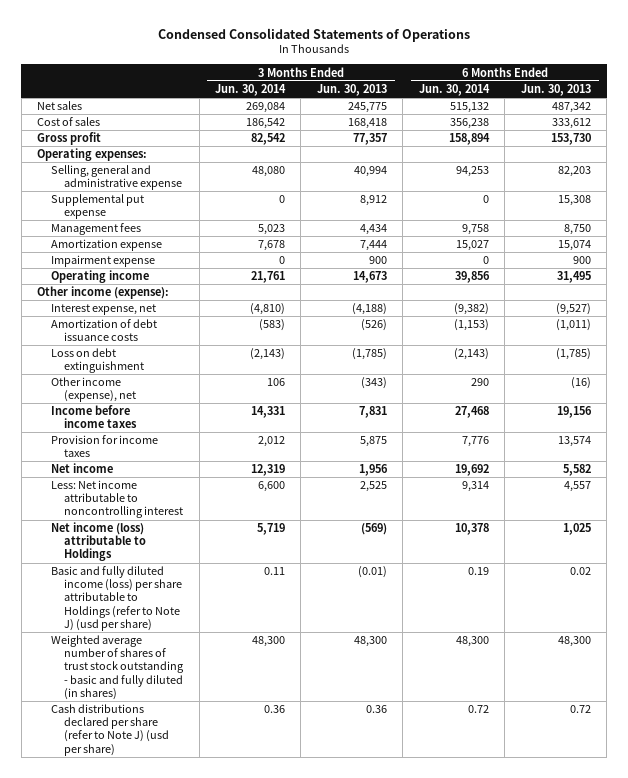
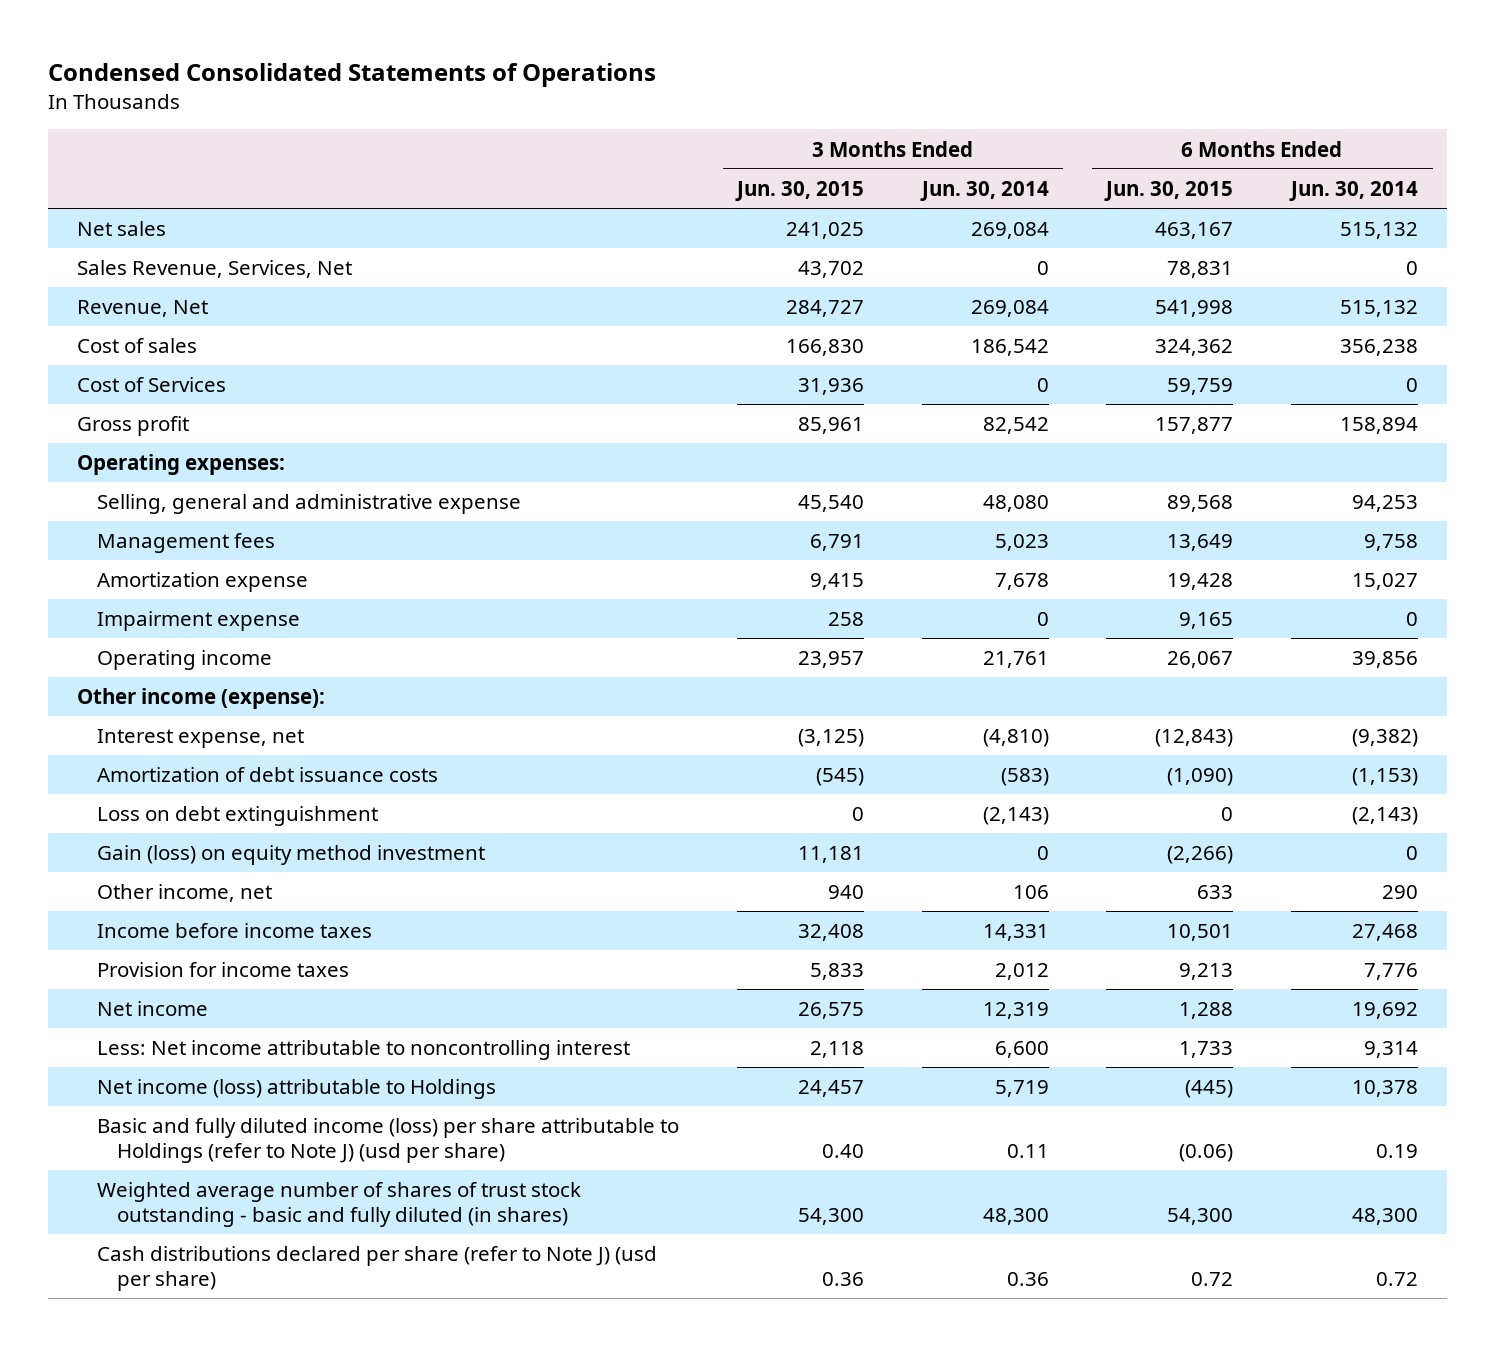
- | 3 Months Ended Jun. 30, 2014 | 3 Months Ended Jun. 30, 2013 | 6 Months Ended Jun. 30, 2014 | 6 Months Ended Jun. 30, 2013
+ | 3 Months Ended Jun. 30, 2015 | 3 Months Ended Jun. 30, 2014 | 6 Months Ended Jun. 30, 2015 | 6 Months Ended Jun. 30, 2014
+ Sales Revenue, Services, Net | 43,702 | 0 | 78,831 | 0
+ Revenue, Net | 284,727 | 269,084 | 541,998 | 515,132
+ Cost of Services | 31,936 | 0 | 59,759 | 0
- Supplemental put expense | 0 | 8,912 | 0 | 15,308
- Other income (expense), net | 106 | (343) | 290 | (16)
+ Gain (loss) on equity method investment | 11,181 | 0 | (2,266) | 0
+ Other income, net | 940 | 106 | 633 | 290

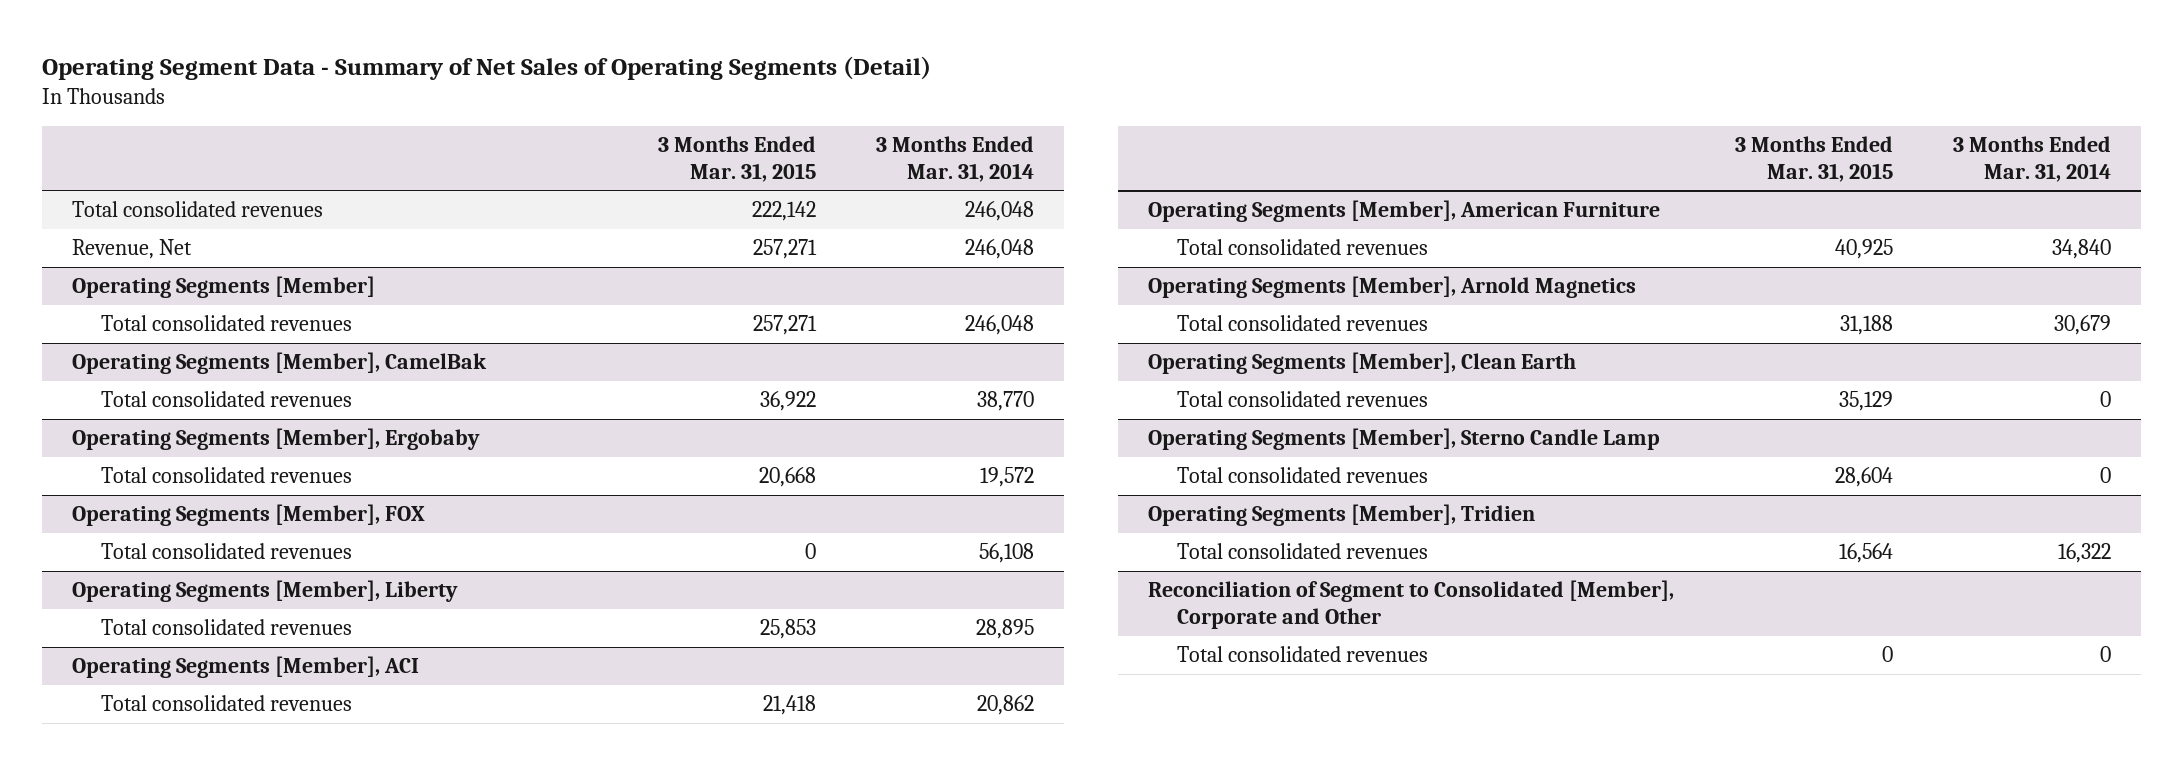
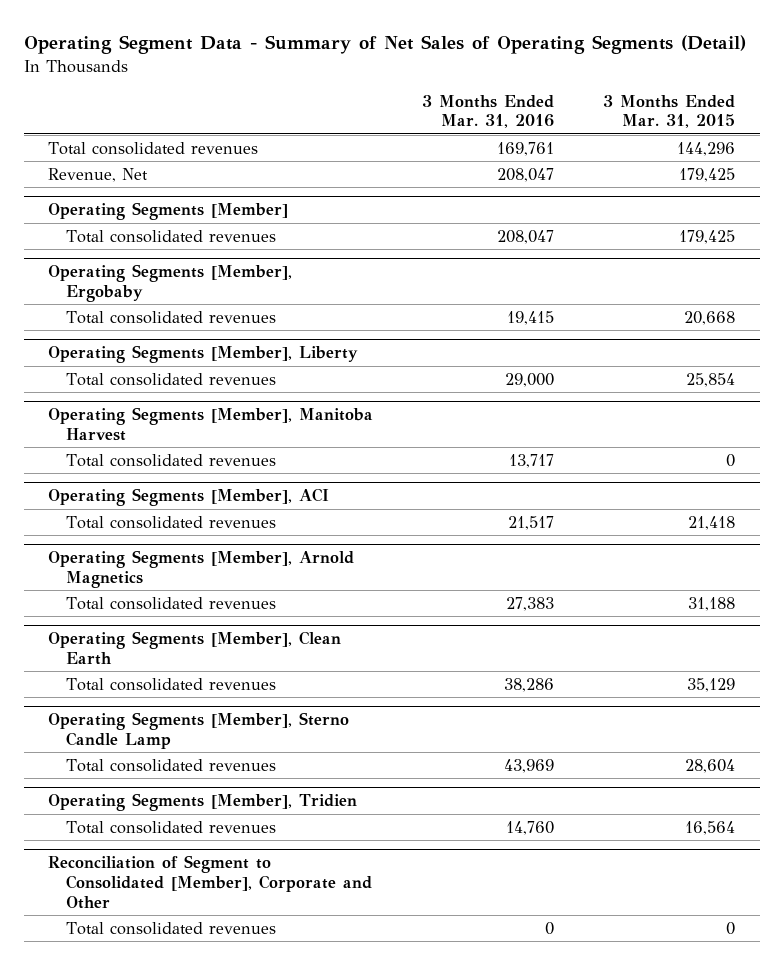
- | 3 Months Ended Mar. 31, 2015 | 3 Months Ended Mar. 31, 2014
+ | 3 Months Ended Mar. 31, 2016 | 3 Months Ended Mar. 31, 2015
- Total consolidated revenues | 222,142 | 246,048
- Revenue, Net | 257,271 | 246,048
+ Total consolidated revenues | 169,761 | 144,296
+ Revenue, Net | 208,047 | 179,425
@ Operating Segments [Member]
- Total consolidated revenues | 257,271 | 246,048
- Operating Segments [Member], CamelBak
- Total consolidated revenues | 36,922 | 38,770
@ Operating Segments [Member]
+ Total consolidated revenues | 208,047 | 179,425
- Operating Segments [Member], FOX
- Total consolidated revenues | 0 | 56,108
@ Operating Segments [Member], Liberty
- Total consolidated revenues | 25,853 | 28,895
+ Total consolidated revenues | 29,000 | 25,854
+ Operating Segments [Member], Manitoba Harvest
+ Total consolidated revenues | 13,717 | 0
- Operating Segments [Member], American Furniture
- Total consolidated revenues | 40,925 | 34,840

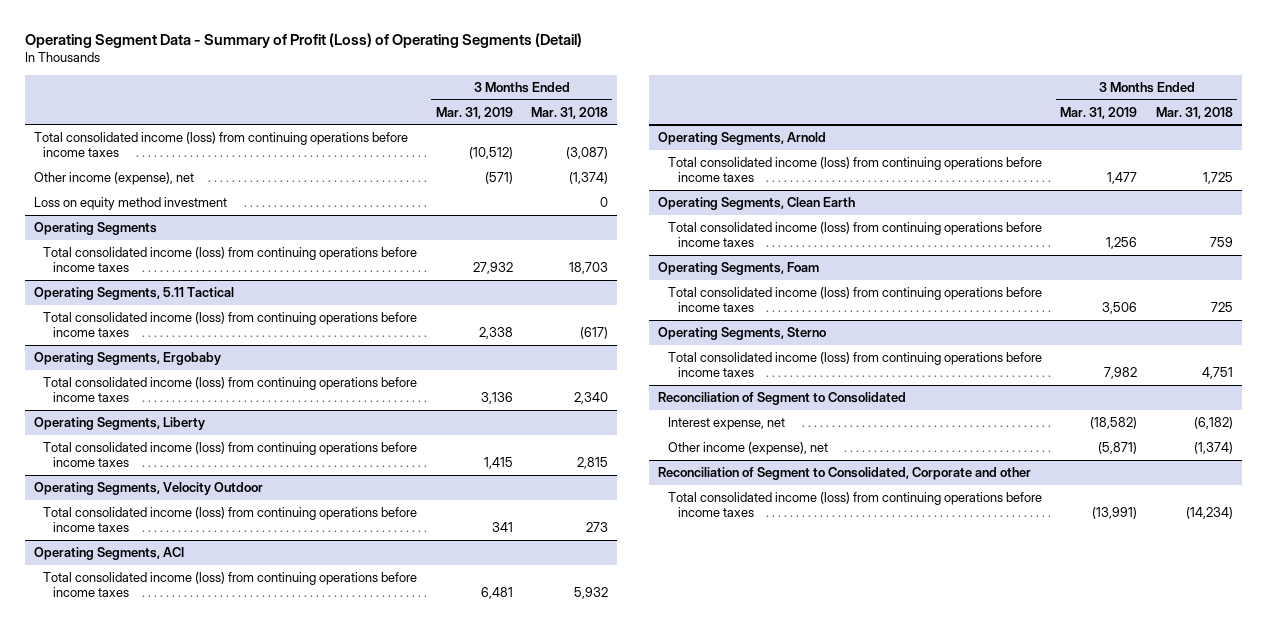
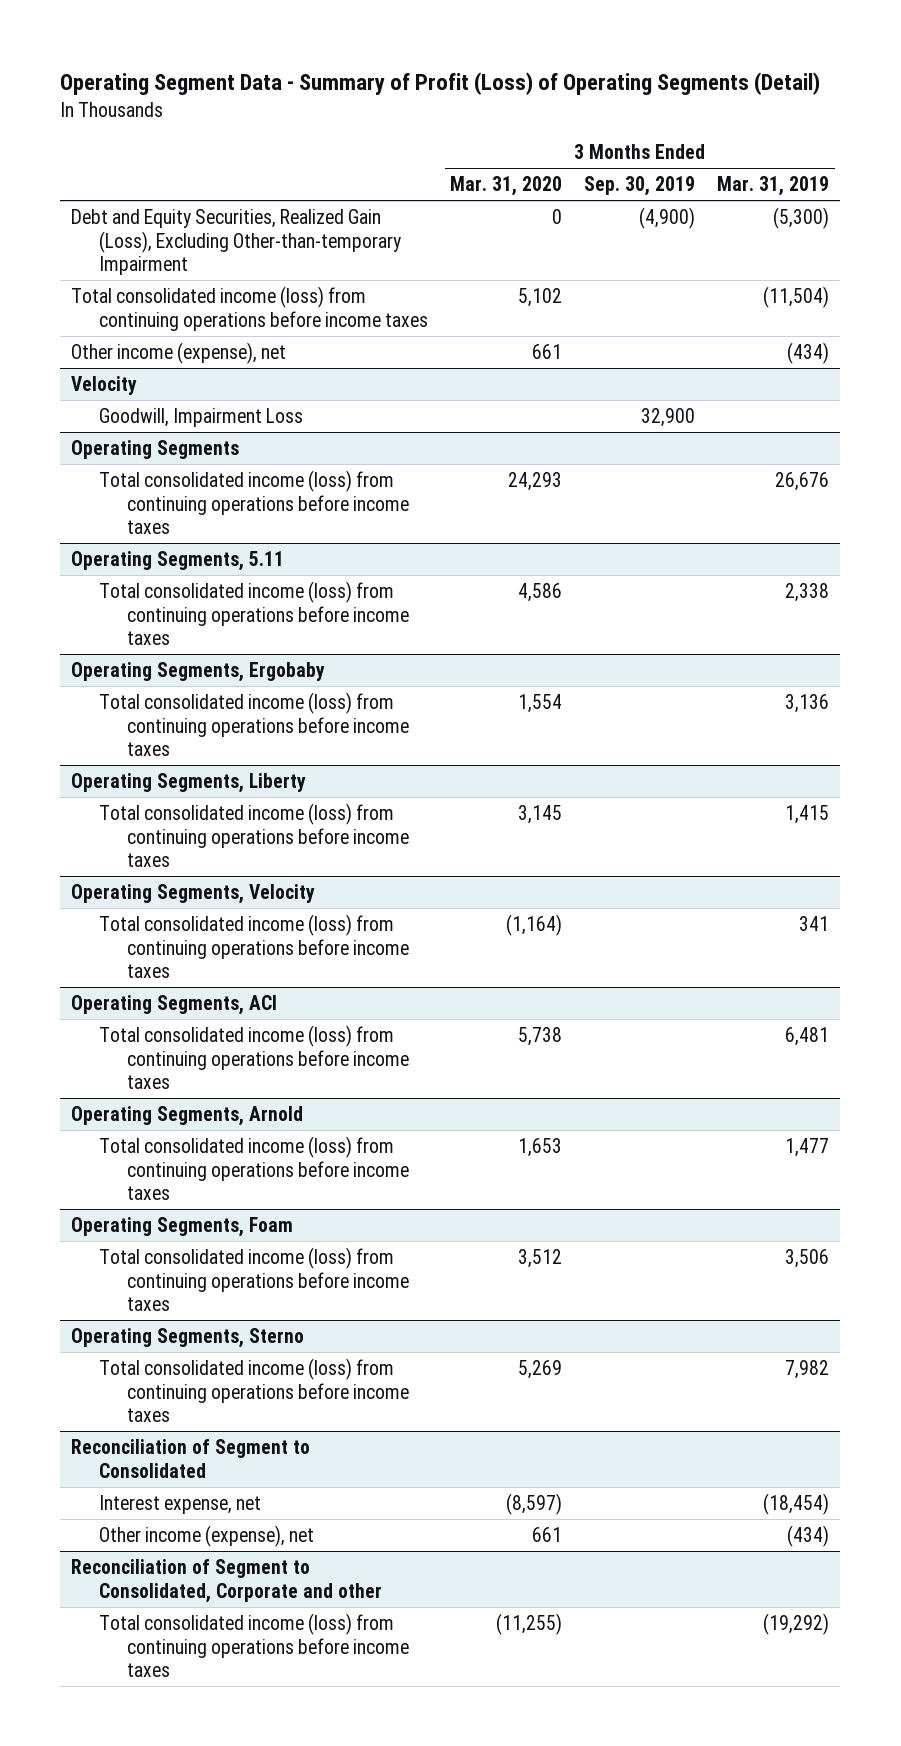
- | 3 Months Ended Mar. 31, 2019 | 3 Months Ended Mar. 31, 2018
+ | 3 Months Ended Mar. 31, 2020 | 3 Months Ended Sep. 30, 2019 | 3 Months Ended Mar. 31, 2019
- Total consolidated income (loss) from continuing operations before income taxes | (10,512) | (3,087)
- Other income (expense), net | (571) | (1,374)
- Loss on equity method investment | | 0
+ Debt and Equity Securities, Realized Gain (Loss), Excluding Other-than-temporary Impairment | 0 | (4,900) | (5,300)
+ Total consolidated income (loss) from continuing operations before income taxes | 5,102 | | (11,504)
+ Other income (expense), net | 661 | | (434)
+ Velocity
+ Goodwill, Impairment Loss | | 32,900 |
@ Operating Segments
- Total consolidated income (loss) from continuing operations before income taxes | 27,932 | 18,703
- Operating Segments, 5.11 Tactical
@ Operating Segments
+ Total consolidated income (loss) from continuing operations before income taxes | 24,293 | | 26,676
+ Operating Segments, 5.11
- Operating Segments, Velocity Outdoor
+ Operating Segments, Velocity
- Operating Segments, Clean Earth
- Total consolidated income (loss) from continuing operations before income taxes | 1,256 | 759
@ Reconciliation of Segment to Consolidated
- Interest expense, net | (18,582) | (6,182)
- Other income (expense), net | (5,871) | (1,374)
+ Interest expense, net | (8,597) | | (18,454)
+ Other income (expense), net | 661 | | (434)
@ Reconciliation of Segment to Consolidated, Corporate and other
- Total consolidated income (loss) from continuing operations before income taxes | (13,991) | (14,234)
+ Total consolidated income (loss) from continuing operations before income taxes | (11,255) | | (19,292)

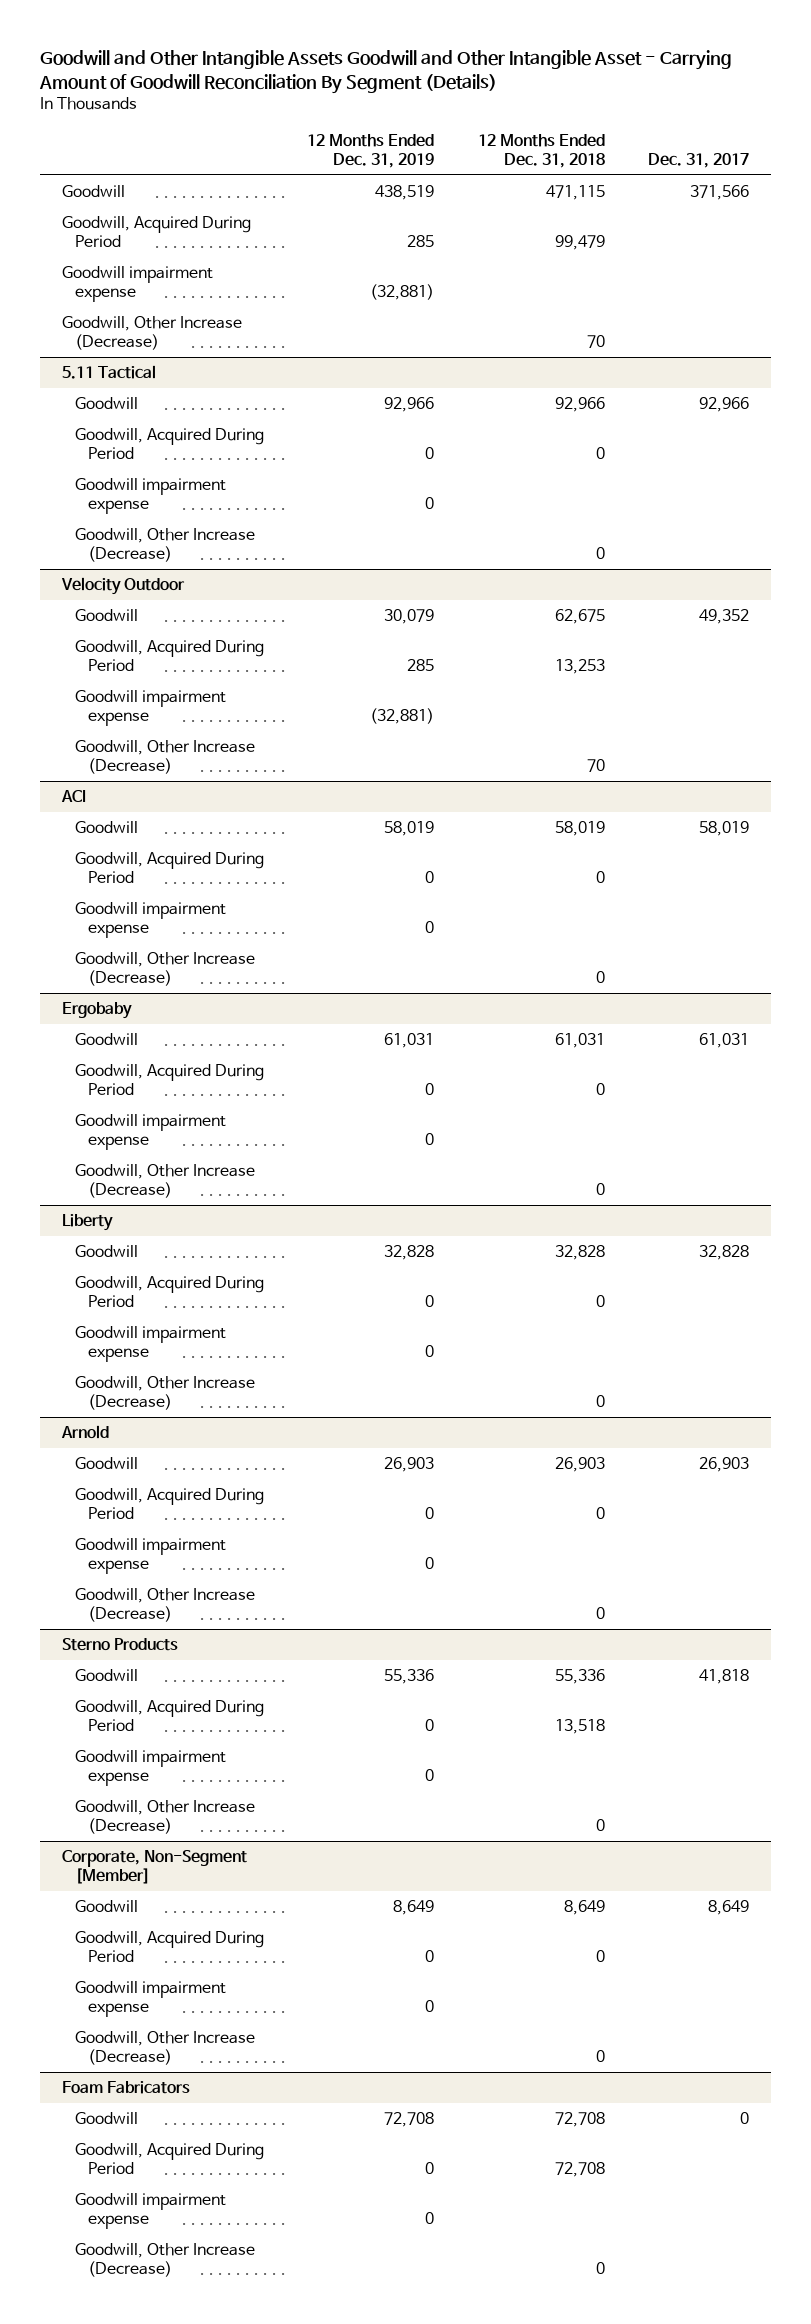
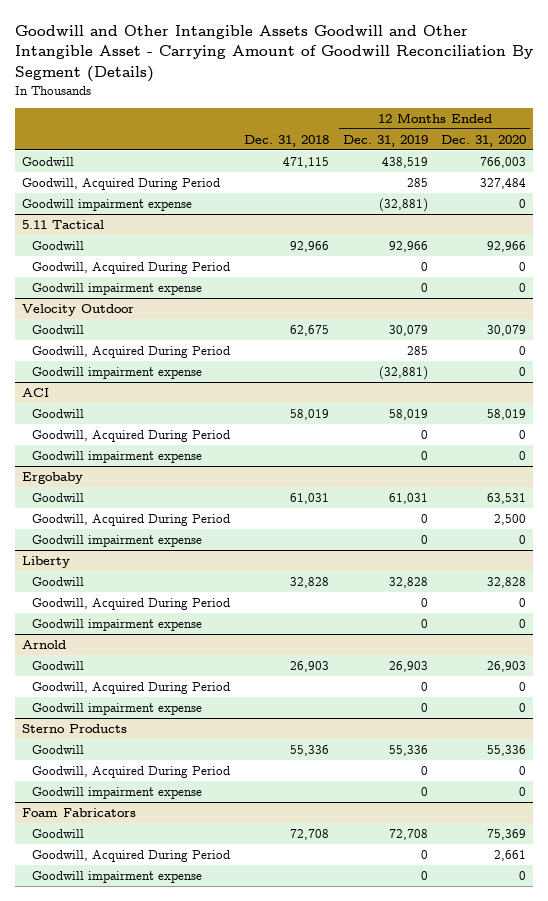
- | 12 Months Ended Dec. 31, 2019 | 12 Months Ended Dec. 31, 2018 | Dec. 31, 2017
+ | Dec. 31, 2018 | 12 Months Ended Dec. 31, 2019 | 12 Months Ended Dec. 31, 2020
- Goodwill, Other Increase (Decrease) | | 70 |
@ 5.11 Tactical
- Goodwill, Other Increase (Decrease) | | 0 |
@ Velocity Outdoor
- Goodwill, Other Increase (Decrease) | | 70 |
@ ACI
- Goodwill, Other Increase (Decrease) | | 0 |
@ Ergobaby
- Goodwill, Other Increase (Decrease) | | 0 |
@ Liberty
- Goodwill, Other Increase (Decrease) | | 0 |
@ Arnold
- Goodwill, Other Increase (Decrease) | | 0 |
@ Sterno Products
- Goodwill, Other Increase (Decrease) | | 0 |
- Corporate, Non-Segment [Member]
- Goodwill | 8,649 | 8,649 | 8,649
- Goodwill, Acquired During Period | 0 | 0 |
- Goodwill impairment expense | 0 | |
- Goodwill, Other Increase (Decrease) | | 0 |
@ Foam Fabricators
- Goodwill, Other Increase (Decrease) | | 0 |

